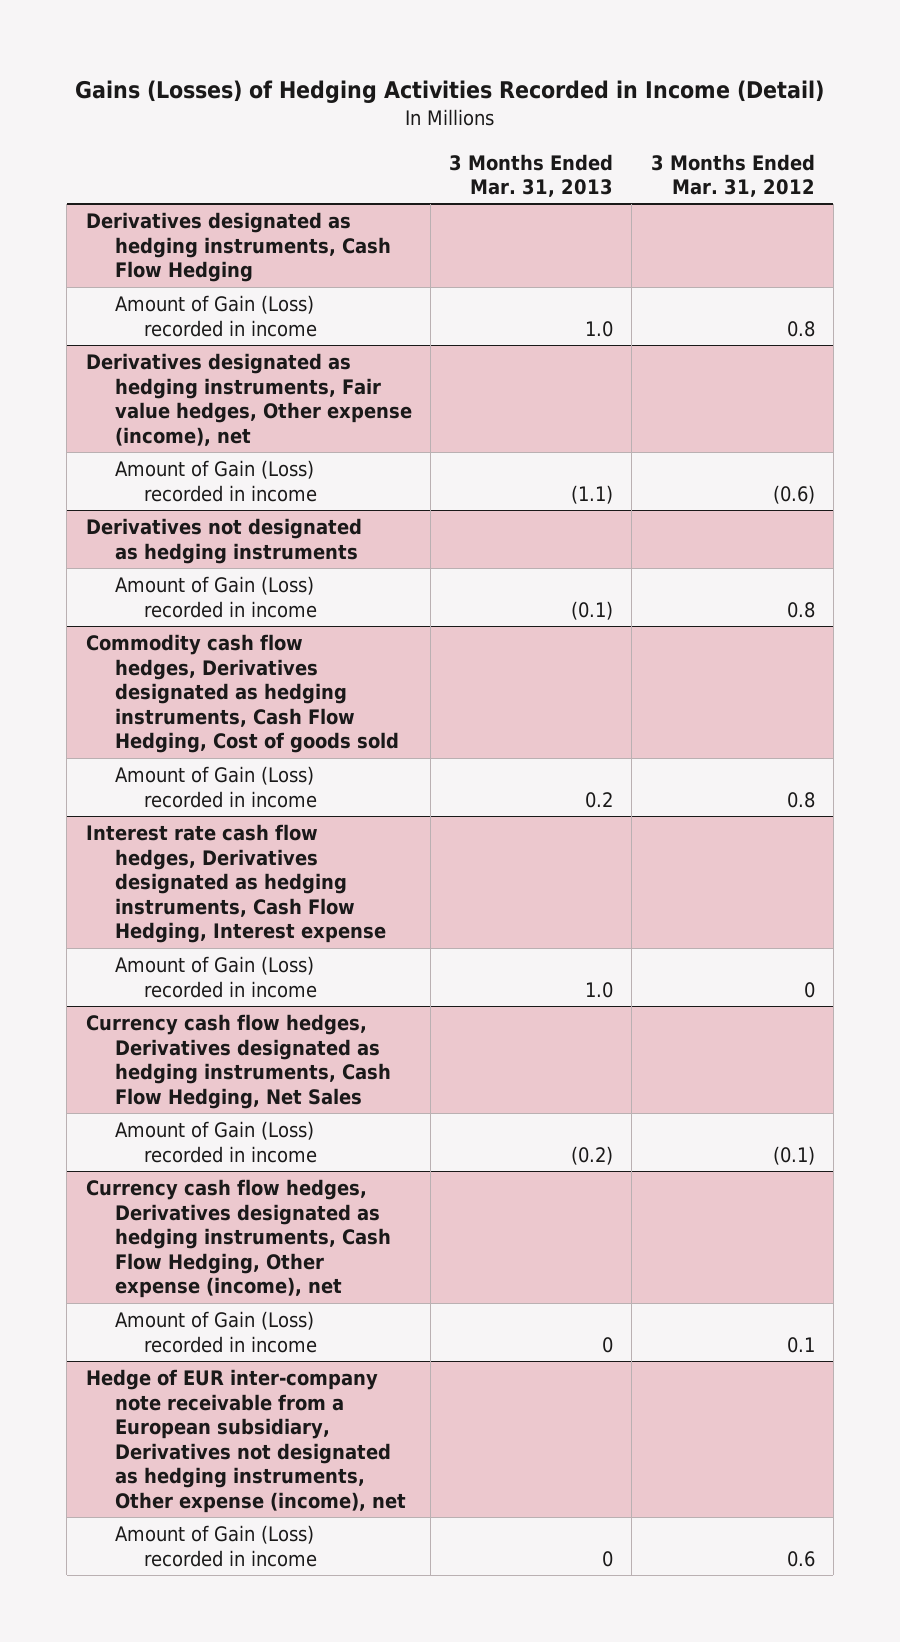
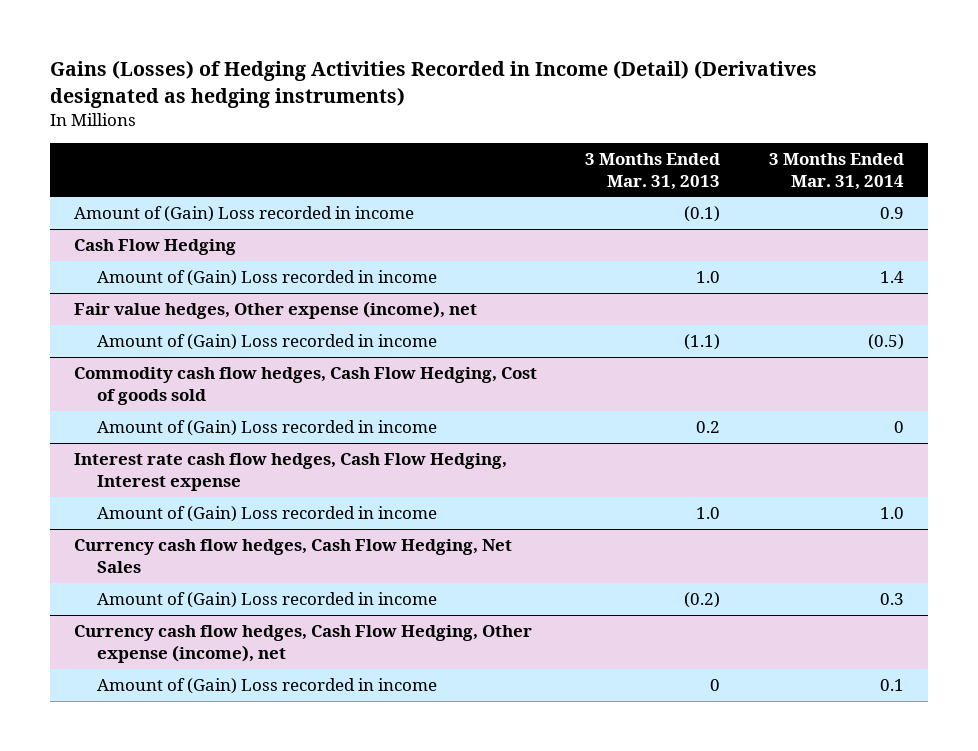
- Gains (Losses) of Hedging Activities Recorded in Income (Detail)
+ Gains (Losses) of Hedging Activities Recorded in Income (Detail) (Derivatives designated as hedging instruments)
- | 3 Months Ended Mar. 31, 2013 | 3 Months Ended Mar. 31, 2012
+ | 3 Months Ended Mar. 31, 2013 | 3 Months Ended Mar. 31, 2014
- Derivatives designated as hedging instruments, Cash Flow Hedging
- Amount of Gain (Loss) recorded in income | 1.0 | 0.8
- Derivatives designated as hedging instruments, Fair value hedges, Other expense (income), net
- Amount of Gain (Loss) recorded in income | (1.1) | (0.6)
- Derivatives not designated as hedging instruments
- Amount of Gain (Loss) recorded in income | (0.1) | 0.8
- Commodity cash flow hedges, Derivatives designated as hedging instruments, Cash Flow Hedging, Cost of goods sold
- Amount of Gain (Loss) recorded in income | 0.2 | 0.8
- Interest rate cash flow hedges, Derivatives designated as hedging instruments, Cash Flow Hedging, Interest expense
- Amount of Gain (Loss) recorded in income | 1.0 | 0
- Currency cash flow hedges, Derivatives designated as hedging instruments, Cash Flow Hedging, Net Sales
- Amount of Gain (Loss) recorded in income | (0.2) | (0.1)
- Currency cash flow hedges, Derivatives designated as hedging instruments, Cash Flow Hedging, Other expense (income), net
- Amount of Gain (Loss) recorded in income | 0 | 0.1
- Hedge of EUR inter-company note receivable from a European subsidiary, Derivatives not designated as hedging instruments, Other expense (income), net
- Amount of Gain (Loss) recorded in income | 0 | 0.6
+ Amount of (Gain) Loss recorded in income | (0.1) | 0.9
+ Cash Flow Hedging
+ Amount of (Gain) Loss recorded in income | 1.0 | 1.4
+ Fair value hedges, Other expense (income), net
+ Amount of (Gain) Loss recorded in income | (1.1) | (0.5)
+ Commodity cash flow hedges, Cash Flow Hedging, Cost of goods sold
+ Amount of (Gain) Loss recorded in income | 0.2 | 0
+ Interest rate cash flow hedges, Cash Flow Hedging, Interest expense
+ Amount of (Gain) Loss recorded in income | 1.0 | 1.0
+ Currency cash flow hedges, Cash Flow Hedging, Net Sales
+ Amount of (Gain) Loss recorded in income | (0.2) | 0.3
+ Currency cash flow hedges, Cash Flow Hedging, Other expense (income), net
+ Amount of (Gain) Loss recorded in income | 0 | 0.1

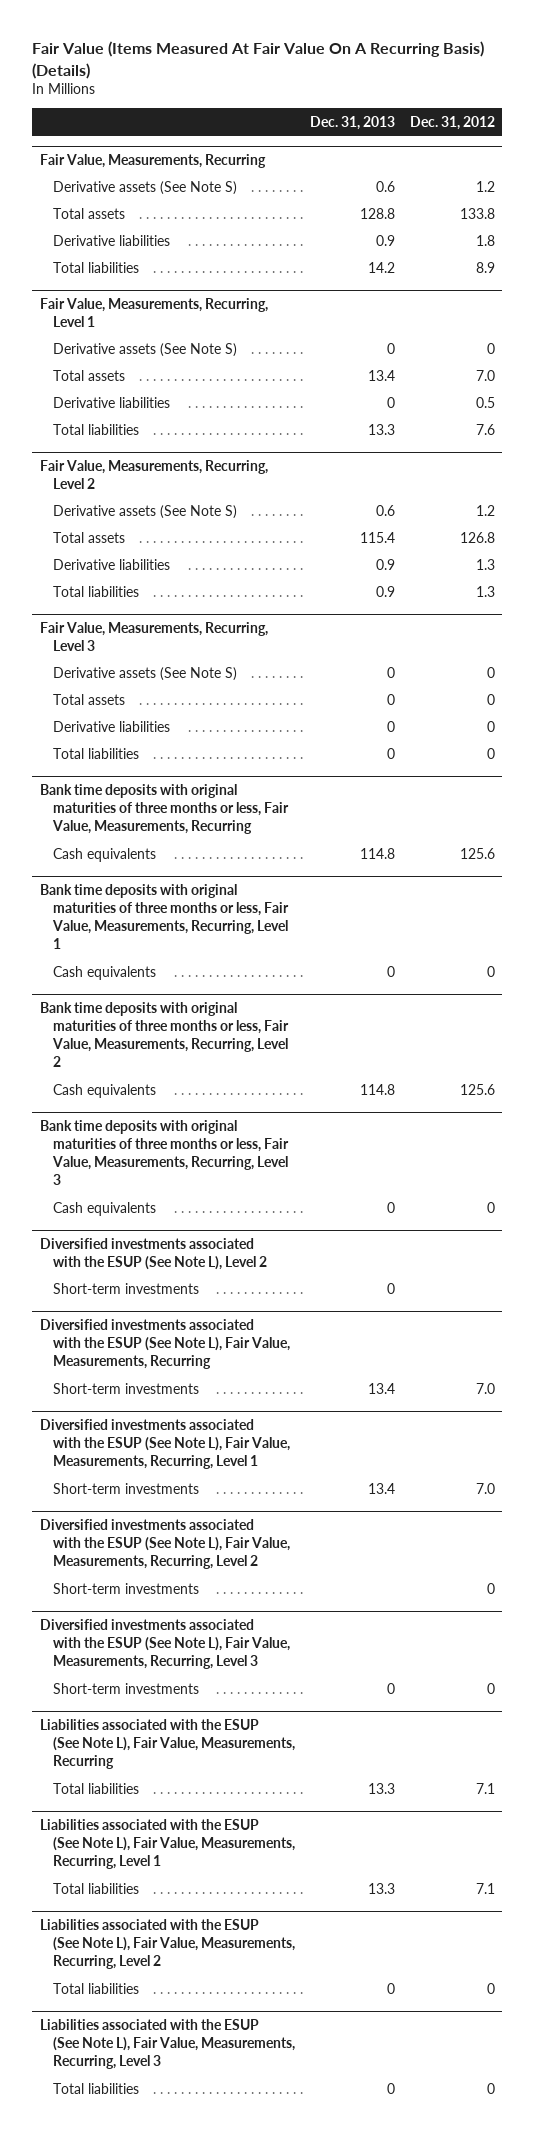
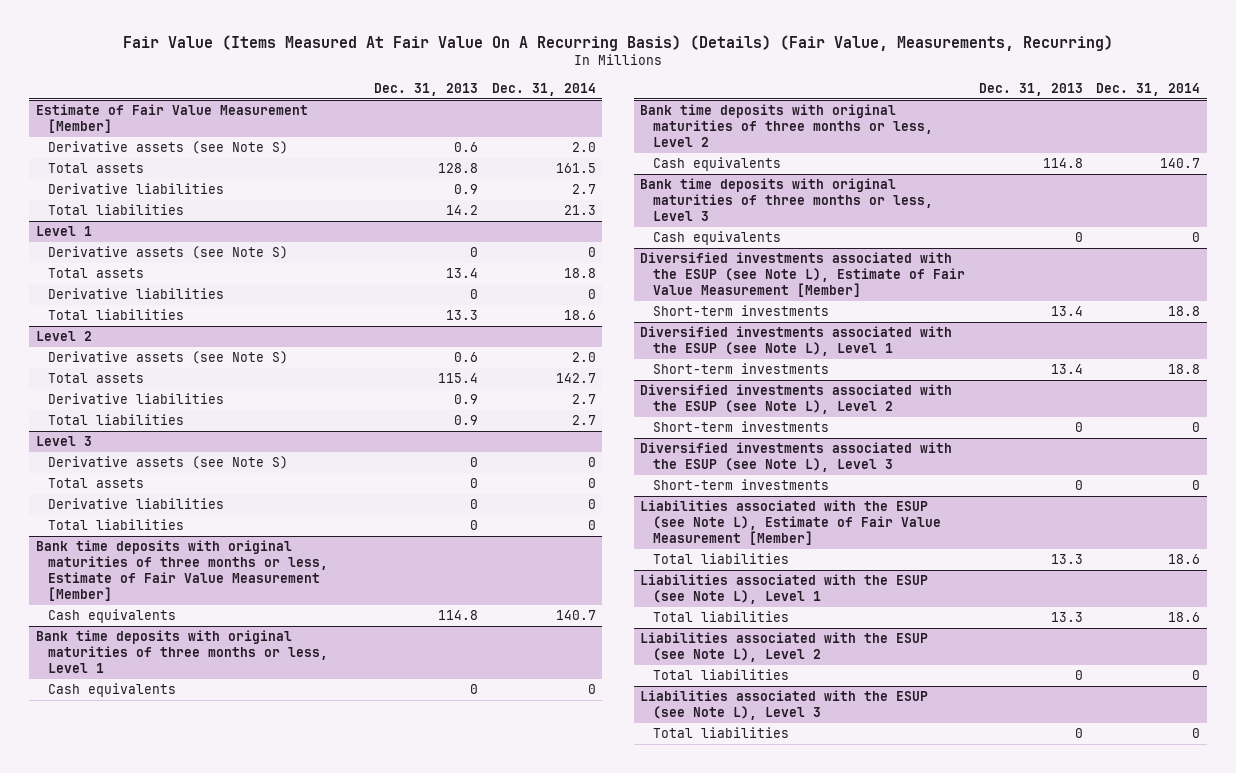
- Fair Value (Items Measured At Fair Value On A Recurring Basis) (Details)
+ Fair Value (Items Measured At Fair Value On A Recurring Basis) (Details) (Fair Value, Measurements, Recurring)
- | Dec. 31, 2013 | Dec. 31, 2012
+ | Dec. 31, 2013 | Dec. 31, 2014
- Fair Value, Measurements, Recurring
- Derivative assets (See Note S) | 0.6 | 1.2
+ Estimate of Fair Value Measurement [Member]
+ Derivative assets (see Note S) | 0.6 | 2.0
- Fair Value, Measurements, Recurring, Level 1
- Derivative assets (See Note S) | 0 | 0
+ Level 1
+ Derivative assets (see Note S) | 0 | 0
- Fair Value, Measurements, Recurring, Level 2
- Derivative assets (See Note S) | 0.6 | 1.2
+ Level 2
+ Derivative assets (see Note S) | 0.6 | 2.0
- Fair Value, Measurements, Recurring, Level 3
- Derivative assets (See Note S) | 0 | 0
+ Level 3
+ Derivative assets (see Note S) | 0 | 0
- Bank time deposits with original maturities of three months or less, Fair Value, Measurements, Recurring
+ Bank time deposits with original maturities of three months or less, Estimate of Fair Value Measurement [Member]
- Bank time deposits with original maturities of three months or less, Fair Value, Measurements, Recurring, Level 1
+ Bank time deposits with original maturities of three months or less, Level 1
- Bank time deposits with original maturities of three months or less, Fair Value, Measurements, Recurring, Level 2
+ Bank time deposits with original maturities of three months or less, Level 2
- Bank time deposits with original maturities of three months or less, Fair Value, Measurements, Recurring, Level 3
+ Bank time deposits with original maturities of three months or less, Level 3
- Diversified investments associated with the ESUP (See Note L), Level 2
- Short-term investments | 0 |
- Diversified investments associated with the ESUP (See Note L), Fair Value, Measurements, Recurring
+ Diversified investments associated with the ESUP (see Note L), Estimate of Fair Value Measurement [Member]
- Diversified investments associated with the ESUP (See Note L), Fair Value, Measurements, Recurring, Level 1
+ Diversified investments associated with the ESUP (see Note L), Level 1
- Diversified investments associated with the ESUP (See Note L), Fair Value, Measurements, Recurring, Level 2
- Short-term investments | | 0
- Diversified investments associated with the ESUP (See Note L), Fair Value, Measurements, Recurring, Level 3
+ Diversified investments associated with the ESUP (see Note L), Level 2
- Liabilities associated with the ESUP (See Note L), Fair Value, Measurements, Recurring
+ Diversified investments associated with the ESUP (see Note L), Level 3
+ Short-term investments | 0 | 0
+ Liabilities associated with the ESUP (see Note L), Estimate of Fair Value Measurement [Member]
- Liabilities associated with the ESUP (See Note L), Fair Value, Measurements, Recurring, Level 1
+ Liabilities associated with the ESUP (see Note L), Level 1
- Liabilities associated with the ESUP (See Note L), Fair Value, Measurements, Recurring, Level 2
+ Liabilities associated with the ESUP (see Note L), Level 2
- Liabilities associated with the ESUP (See Note L), Fair Value, Measurements, Recurring, Level 3
+ Liabilities associated with the ESUP (see Note L), Level 3

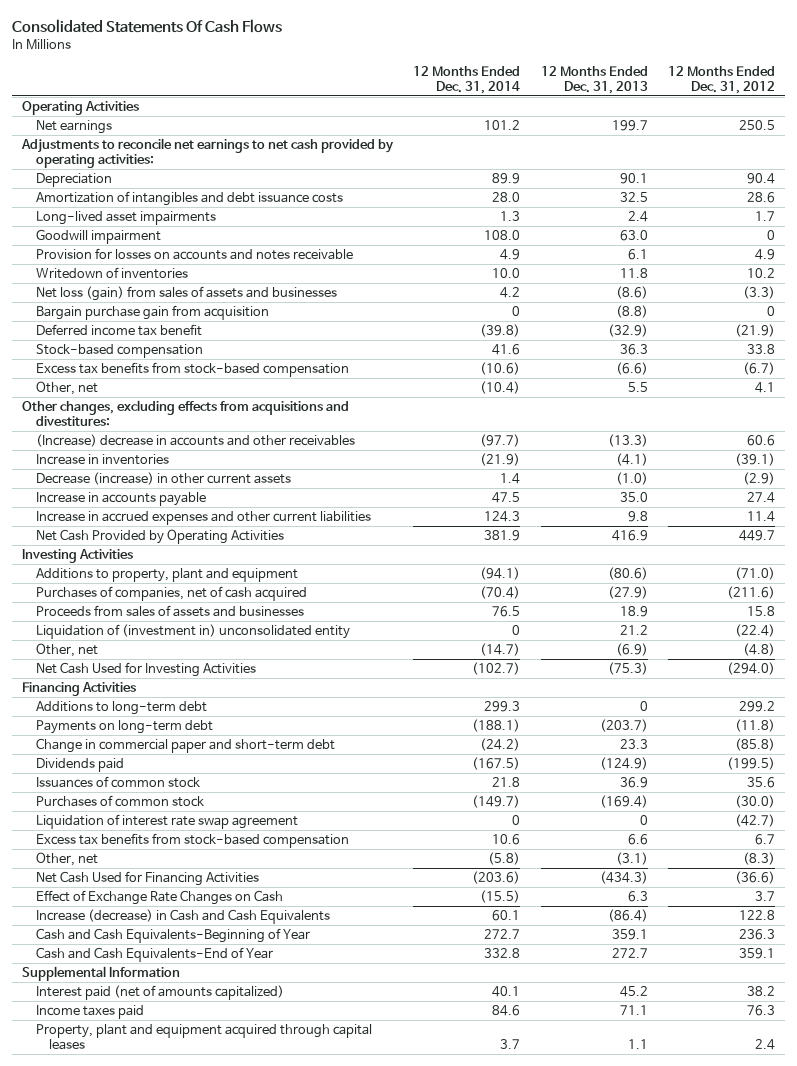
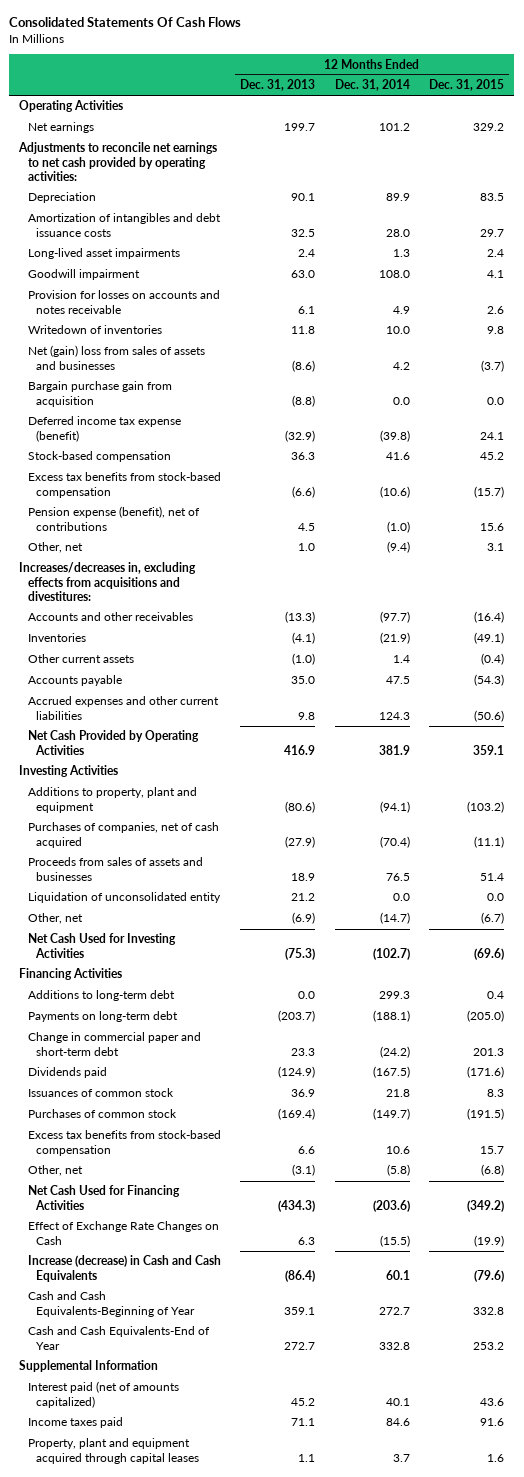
- | 12 Months Ended Dec. 31, 2014 | 12 Months Ended Dec. 31, 2013 | 12 Months Ended Dec. 31, 2012
+ | 12 Months Ended Dec. 31, 2013 | 12 Months Ended Dec. 31, 2014 | 12 Months Ended Dec. 31, 2015
- Net loss (gain) from sales of assets and businesses | 4.2 | (8.6) | (3.3)
- Bargain purchase gain from acquisition | 0 | (8.8) | 0
- Deferred income tax benefit | (39.8) | (32.9) | (21.9)
+ Net (gain) loss from sales of assets and businesses | (8.6) | 4.2 | (3.7)
+ Bargain purchase gain from acquisition | (8.8) | 0.0 | 0.0
+ Deferred income tax expense (benefit) | (32.9) | (39.8) | 24.1
- Other, net | (10.4) | 5.5 | 4.1
- Other changes, excluding effects from acquisitions and divestitures:
- (Increase) decrease in accounts and other receivables | (97.7) | (13.3) | 60.6
- Increase in inventories | (21.9) | (4.1) | (39.1)
- Decrease (increase) in other current assets | 1.4 | (1.0) | (2.9)
- Increase in accounts payable | 47.5 | 35.0 | 27.4
- Increase in accrued expenses and other current liabilities | 124.3 | 9.8 | 11.4
+ Pension expense (benefit), net of contributions | 4.5 | (1.0) | 15.6
+ Other, net | 1.0 | (9.4) | 3.1
+ Increases/decreases in, excluding effects from acquisitions and divestitures:
+ Accounts and other receivables | (13.3) | (97.7) | (16.4)
+ Inventories | (4.1) | (21.9) | (49.1)
+ Other current assets | (1.0) | 1.4 | (0.4)
+ Accounts payable | 35.0 | 47.5 | (54.3)
+ Accrued expenses and other current liabilities | 9.8 | 124.3 | (50.6)
- Liquidation of (investment in) unconsolidated entity | 0 | 21.2 | (22.4)
+ Liquidation of unconsolidated entity | 21.2 | 0.0 | 0.0
- Additions to long-term debt | 299.3 | 0 | 299.2
+ Additions to long-term debt | 0.0 | 299.3 | 0.4
- Liquidation of interest rate swap agreement | 0 | 0 | (42.7)

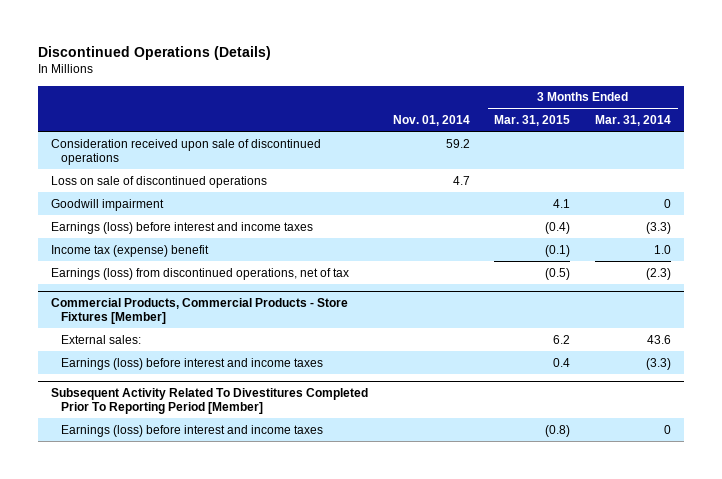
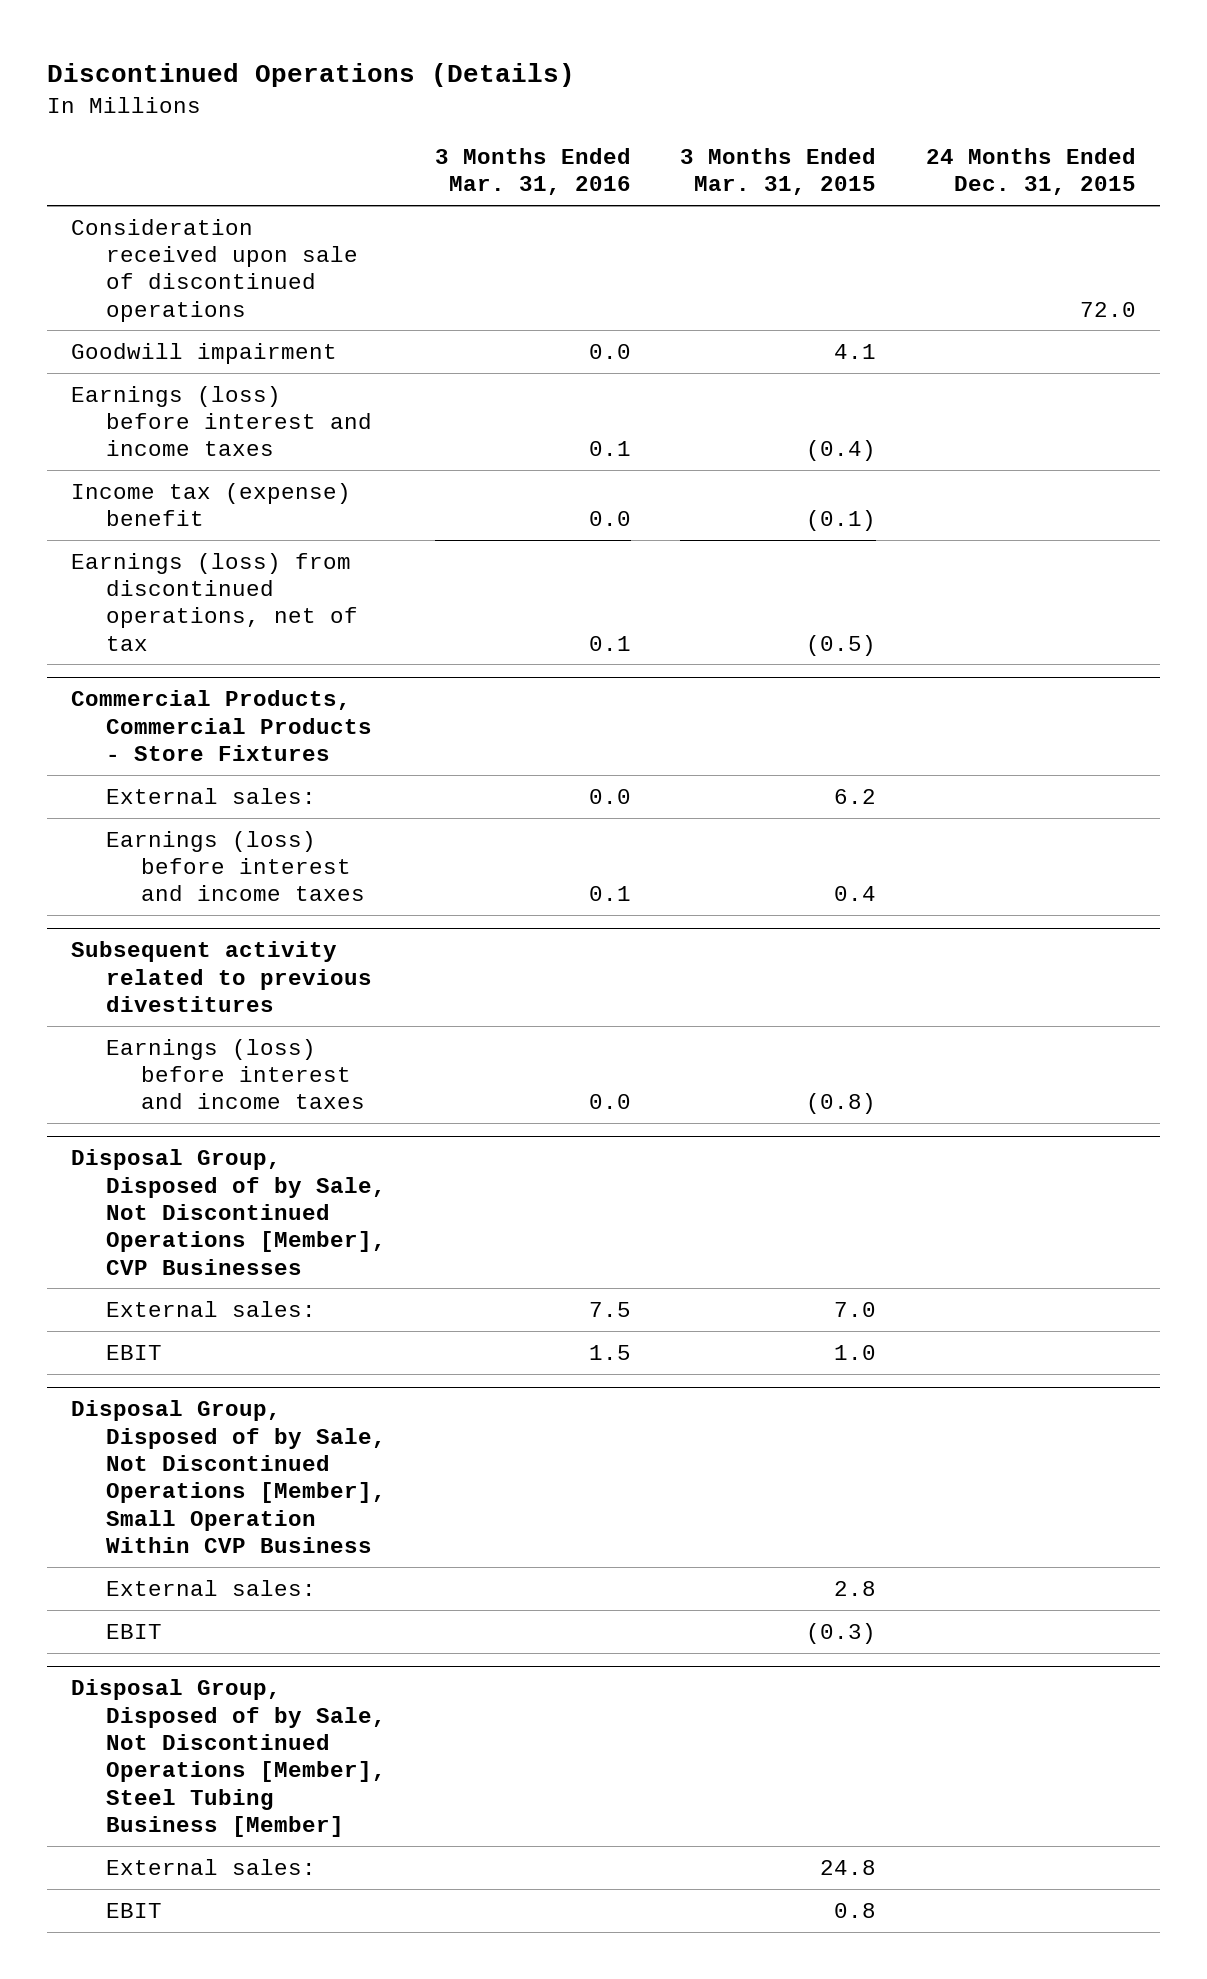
- | Nov. 01, 2014 | 3 Months Ended Mar. 31, 2015 | 3 Months Ended Mar. 31, 2014
+ | 3 Months Ended Mar. 31, 2016 | 3 Months Ended Mar. 31, 2015 | 24 Months Ended Dec. 31, 2015
- Loss on sale of discontinued operations | 4.7 | |
- Commercial Products, Commercial Products - Store Fixtures [Member]
+ Commercial Products, Commercial Products - Store Fixtures
- Subsequent Activity Related To Divestitures Completed Prior To Reporting Period [Member]
+ Subsequent activity related to previous divestitures
+ Disposal Group, Disposed of by Sale, Not Discontinued Operations [Member], CVP Businesses
+ External sales: | 7.5 | 7.0 |
+ EBIT | 1.5 | 1.0 |
+ Disposal Group, Disposed of by Sale, Not Discontinued Operations [Member], Small Operation Within CVP Business
+ External sales: | | 2.8 |
+ EBIT | | (0.3) |
+ Disposal Group, Disposed of by Sale, Not Discontinued Operations [Member], Steel Tubing Business [Member]
+ External sales: | | 24.8 |
+ EBIT | | 0.8 |

